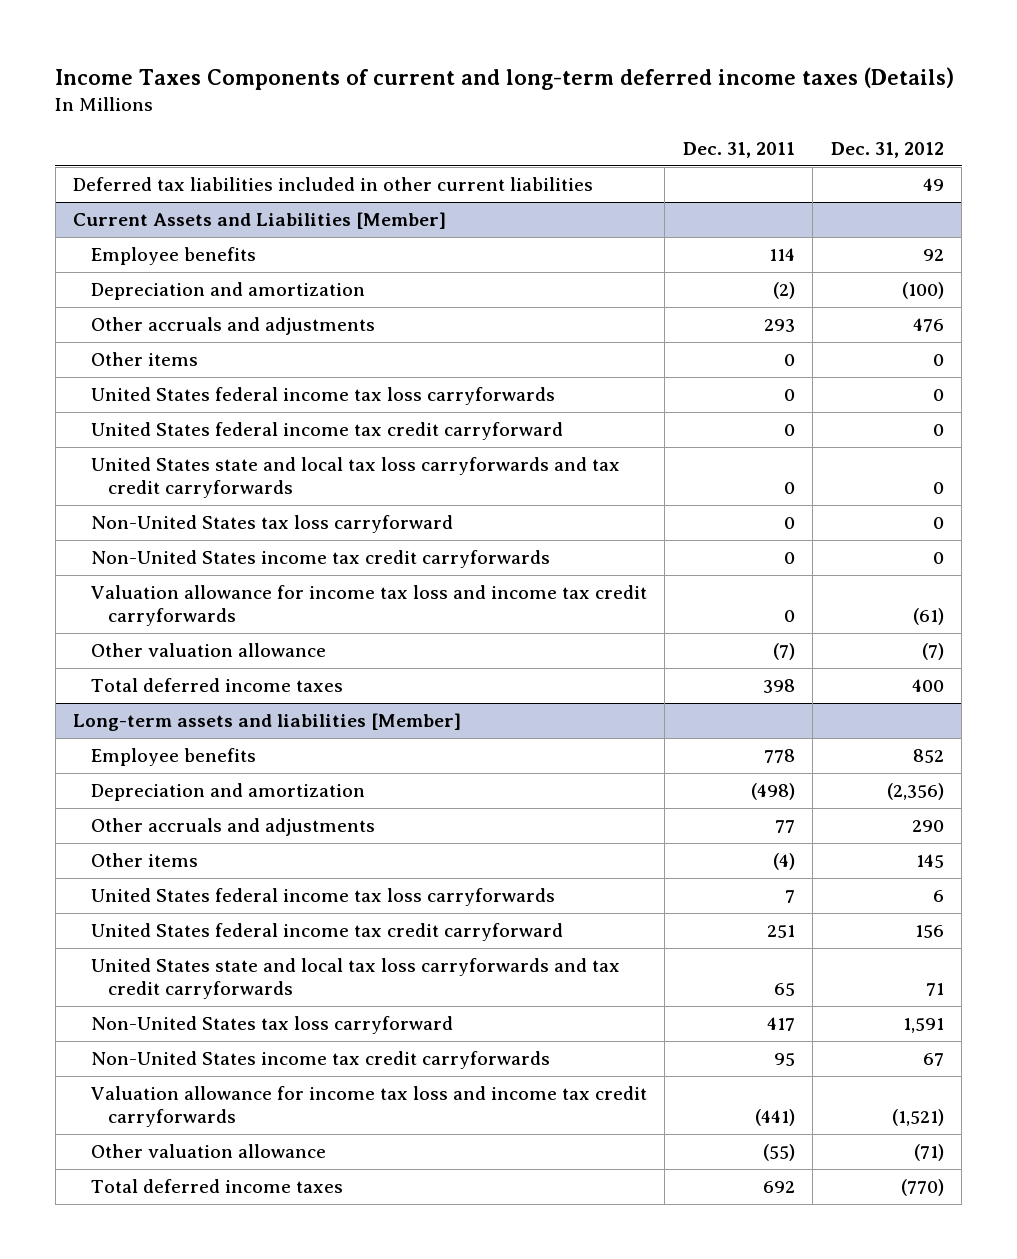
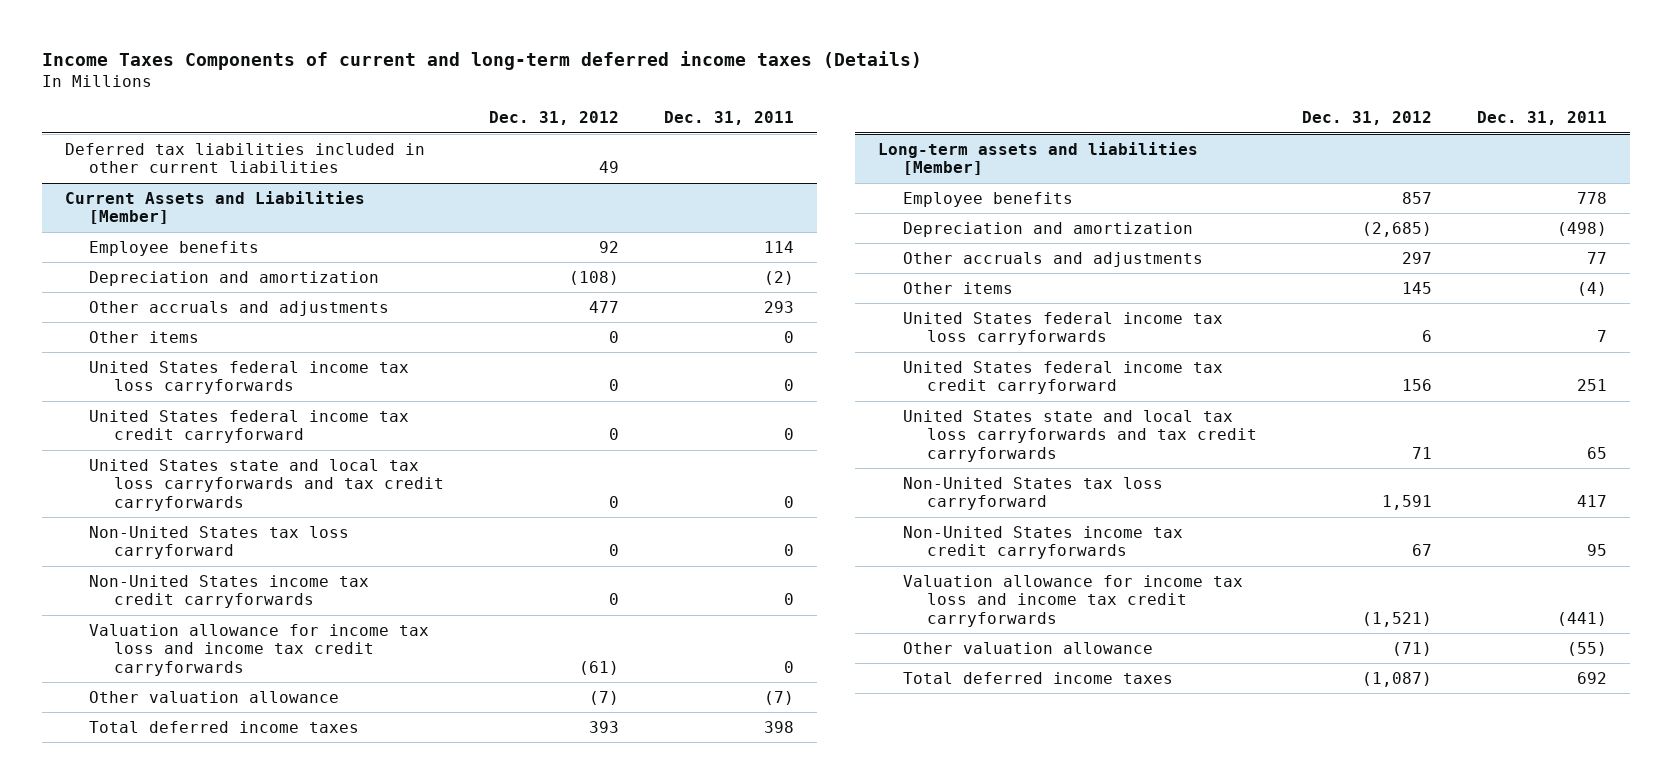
- | Dec. 31, 2011 | Dec. 31, 2012
+ | Dec. 31, 2012 | Dec. 31, 2011
@ Current Assets and Liabilities [Member]
- Depreciation and amortization | (2) | (100)
- Other accruals and adjustments | 293 | 476
+ Depreciation and amortization | (108) | (2)
+ Other accruals and adjustments | 477 | 293
- Total deferred income taxes | 398 | 400
+ Total deferred income taxes | 393 | 398
@ Long-term assets and liabilities [Member]
- Employee benefits | 778 | 852
- Depreciation and amortization | (498) | (2,356)
- Other accruals and adjustments | 77 | 290
+ Employee benefits | 857 | 778
+ Depreciation and amortization | (2,685) | (498)
+ Other accruals and adjustments | 297 | 77
- Total deferred income taxes | 692 | (770)
+ Total deferred income taxes | (1,087) | 692

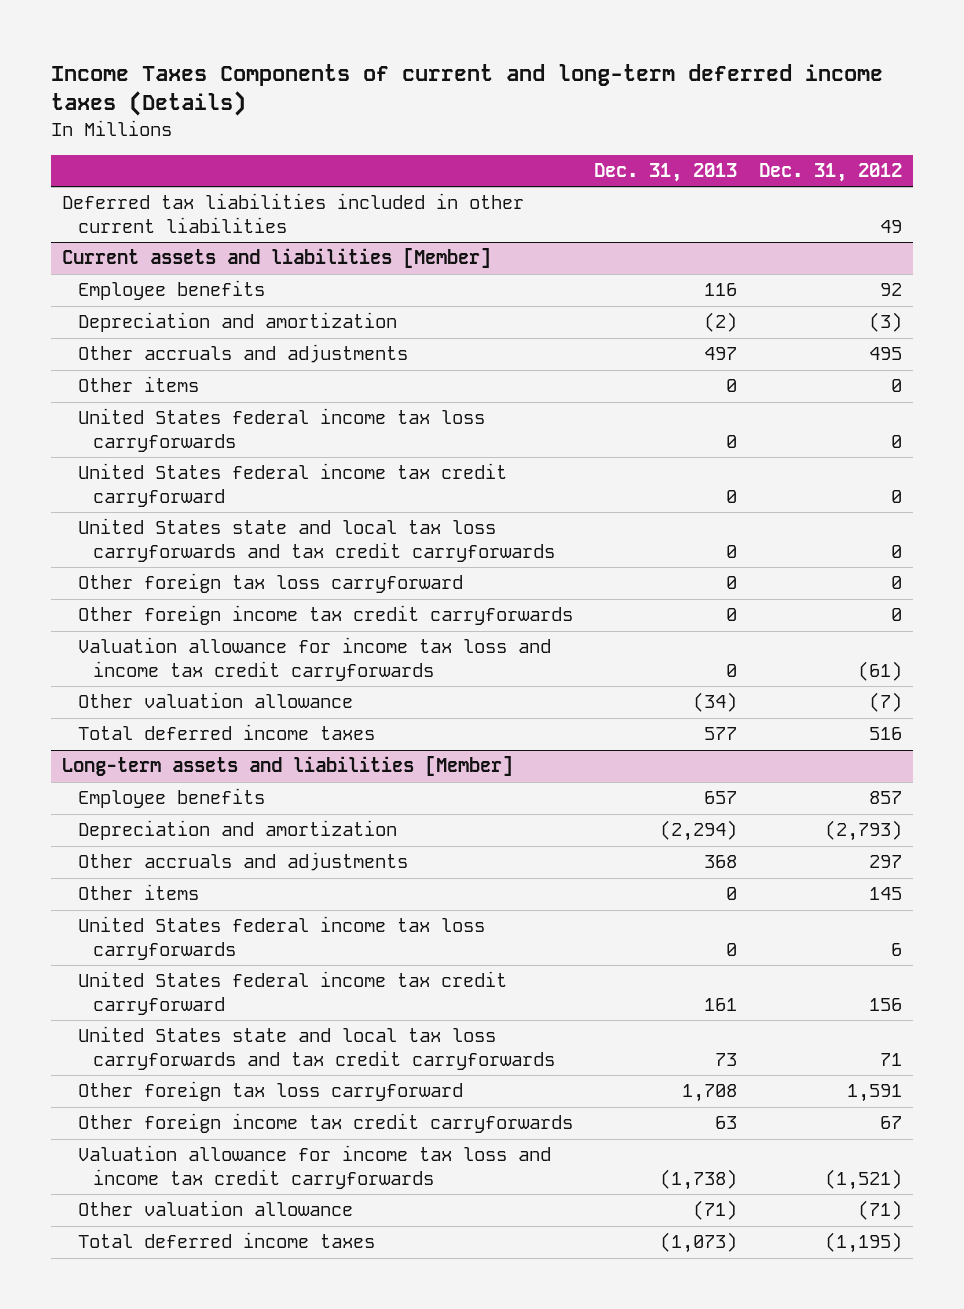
- | Dec. 31, 2012 | Dec. 31, 2011
+ | Dec. 31, 2013 | Dec. 31, 2012
- Current Assets and Liabilities [Member]
+ Current assets and liabilities [Member]
- Depreciation and amortization | (108) | (2)
- Other accruals and adjustments | 477 | 293
+ Depreciation and amortization | (2) | (3)
+ Other accruals and adjustments | 497 | 495
- Non-United States tax loss carryforward | 0 | 0
- Non-United States income tax credit carryforwards | 0 | 0
+ Other foreign tax loss carryforward | 0 | 0
+ Other foreign income tax credit carryforwards | 0 | 0
- Total deferred income taxes | 393 | 398
+ Total deferred income taxes | 577 | 516
@ Long-term assets and liabilities [Member]
- Depreciation and amortization | (2,685) | (498)
+ Depreciation and amortization | (2,294) | (2,793)
- Non-United States tax loss carryforward | 1,591 | 417
- Non-United States income tax credit carryforwards | 67 | 95
+ Other foreign tax loss carryforward | 1,708 | 1,591
+ Other foreign income tax credit carryforwards | 63 | 67
- Total deferred income taxes | (1,087) | 692
+ Total deferred income taxes | (1,073) | (1,195)

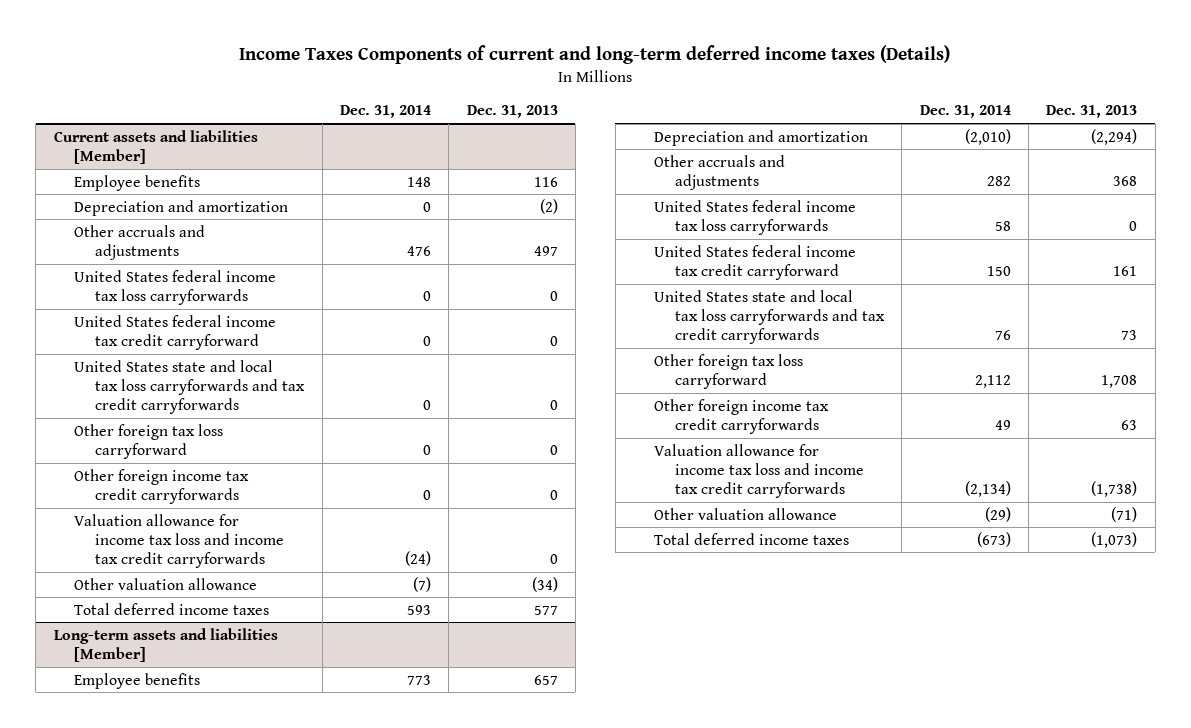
- | Dec. 31, 2013 | Dec. 31, 2012
+ | Dec. 31, 2014 | Dec. 31, 2013
- Deferred tax liabilities included in other current liabilities | | 49
@ Current assets and liabilities [Member]
- Other items | 0 | 0
@ Long-term assets and liabilities [Member]
- Other items | 0 | 145

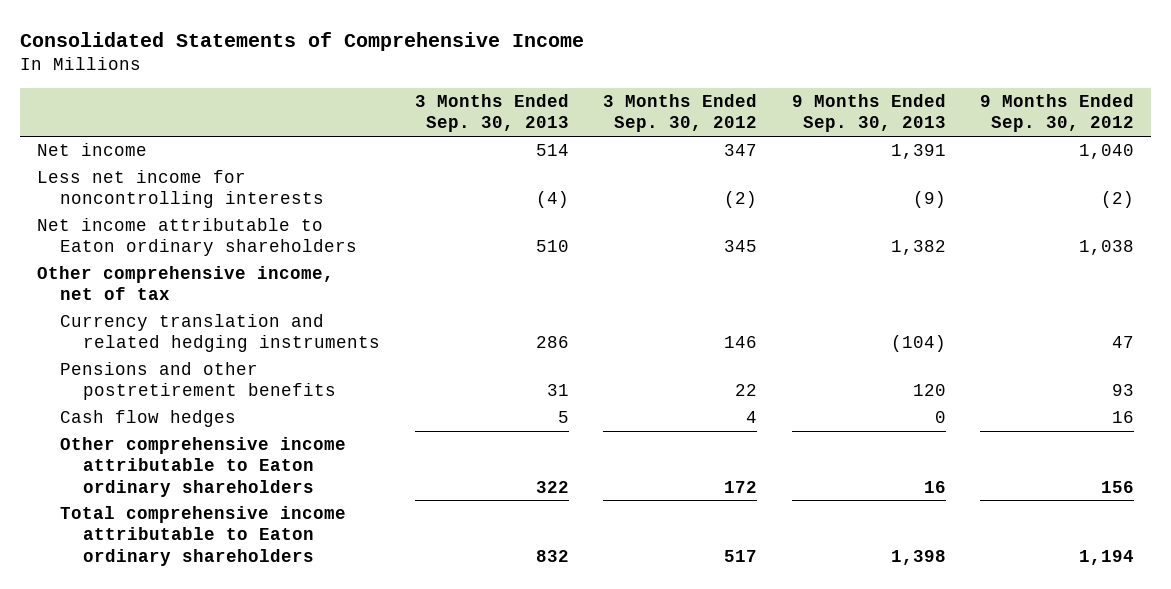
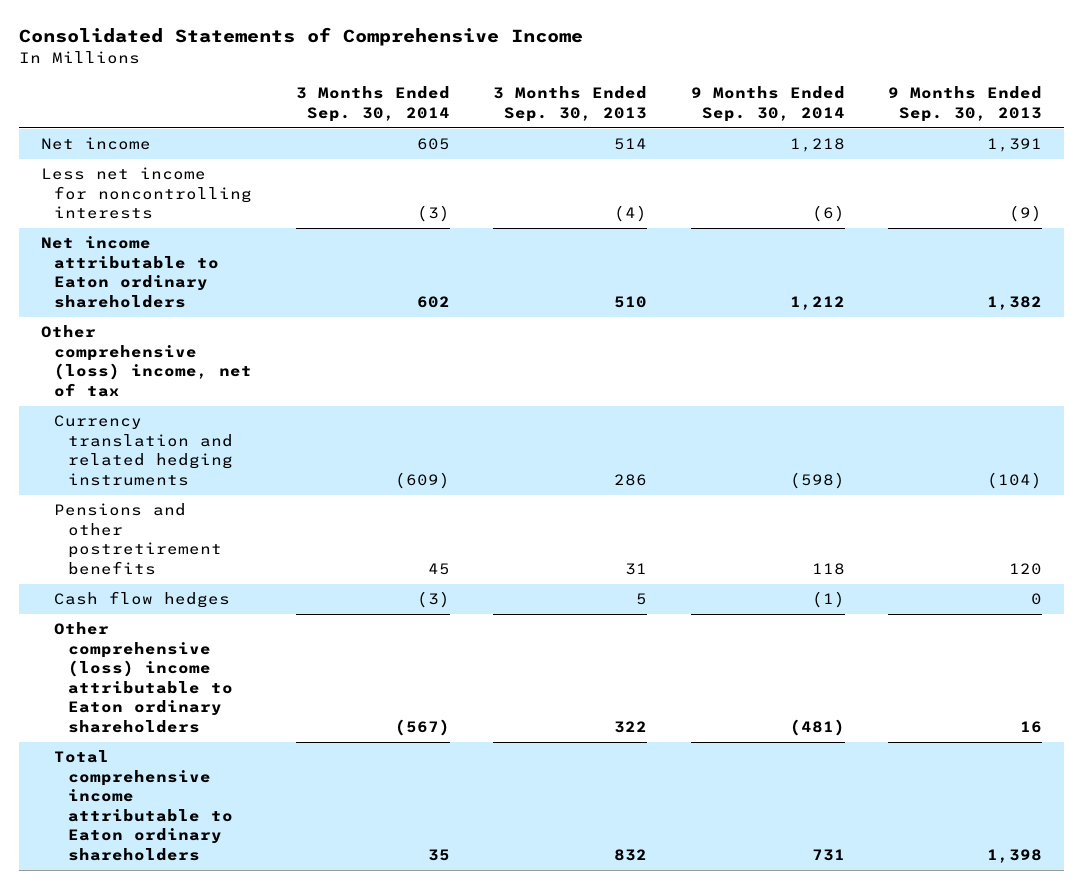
- | 3 Months Ended Sep. 30, 2013 | 3 Months Ended Sep. 30, 2012 | 9 Months Ended Sep. 30, 2013 | 9 Months Ended Sep. 30, 2012
+ | 3 Months Ended Sep. 30, 2014 | 3 Months Ended Sep. 30, 2013 | 9 Months Ended Sep. 30, 2014 | 9 Months Ended Sep. 30, 2013
- Other comprehensive income, net of tax
+ Other comprehensive (loss) income, net of tax
- Other comprehensive income attributable to Eaton ordinary shareholders | 322 | 172 | 16 | 156
+ Other comprehensive (loss) income attributable to Eaton ordinary shareholders | (567) | 322 | (481) | 16

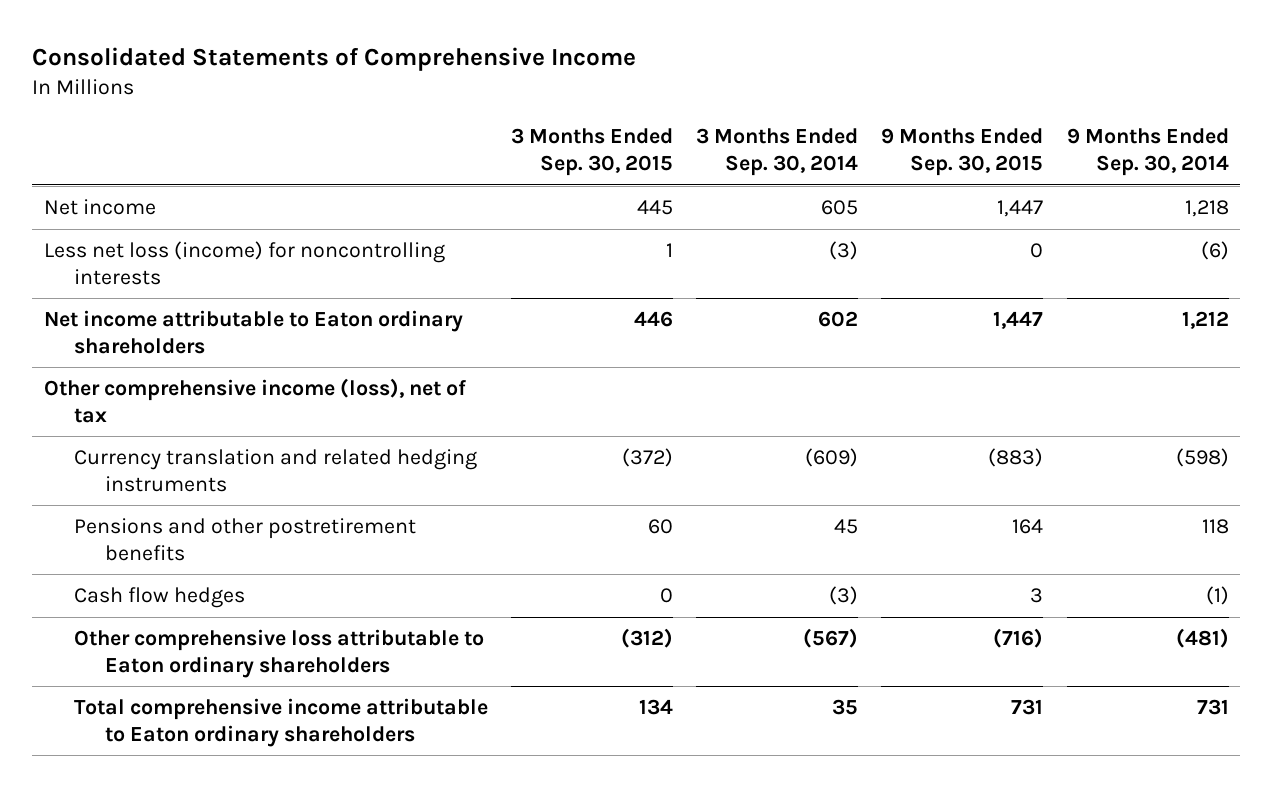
- | 3 Months Ended Sep. 30, 2014 | 3 Months Ended Sep. 30, 2013 | 9 Months Ended Sep. 30, 2014 | 9 Months Ended Sep. 30, 2013
+ | 3 Months Ended Sep. 30, 2015 | 3 Months Ended Sep. 30, 2014 | 9 Months Ended Sep. 30, 2015 | 9 Months Ended Sep. 30, 2014
- Less net income for noncontrolling interests | (3) | (4) | (6) | (9)
+ Less net loss (income) for noncontrolling interests | 1 | (3) | 0 | (6)
- Other comprehensive (loss) income, net of tax
+ Other comprehensive income (loss), net of tax
- Other comprehensive (loss) income attributable to Eaton ordinary shareholders | (567) | 322 | (481) | 16
+ Other comprehensive loss attributable to Eaton ordinary shareholders | (312) | (567) | (716) | (481)

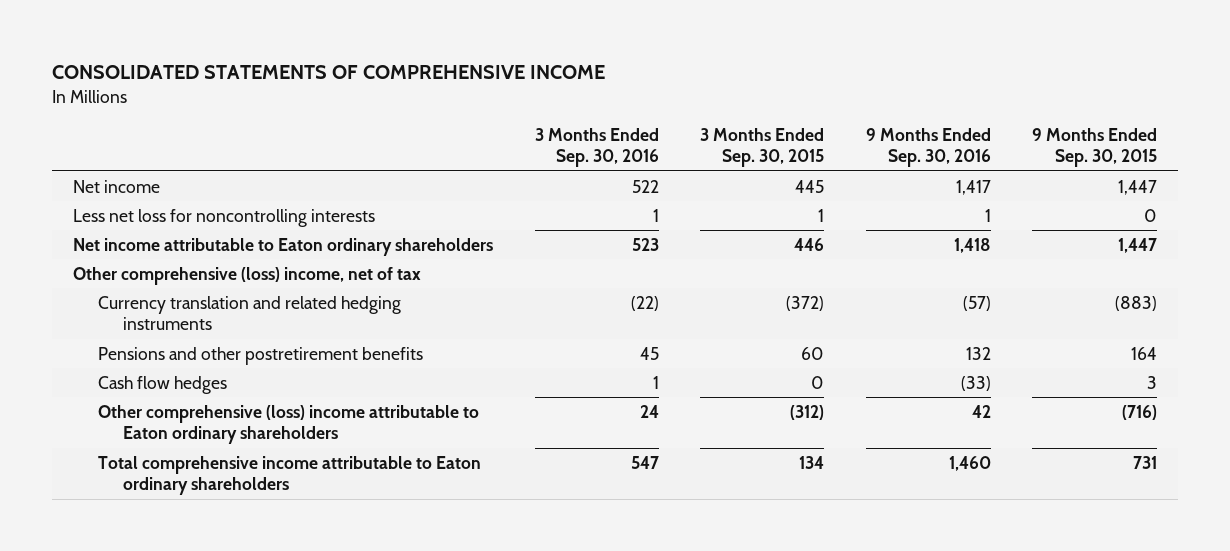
- Consolidated Statements of Comprehensive Income
+ CONSOLIDATED STATEMENTS OF COMPREHENSIVE INCOME
- | 3 Months Ended Sep. 30, 2015 | 3 Months Ended Sep. 30, 2014 | 9 Months Ended Sep. 30, 2015 | 9 Months Ended Sep. 30, 2014
+ | 3 Months Ended Sep. 30, 2016 | 3 Months Ended Sep. 30, 2015 | 9 Months Ended Sep. 30, 2016 | 9 Months Ended Sep. 30, 2015
- Less net loss (income) for noncontrolling interests | 1 | (3) | 0 | (6)
+ Less net loss for noncontrolling interests | 1 | 1 | 1 | 0
- Other comprehensive income (loss), net of tax
+ Other comprehensive (loss) income, net of tax
- Other comprehensive loss attributable to Eaton ordinary shareholders | (312) | (567) | (716) | (481)
+ Other comprehensive (loss) income attributable to Eaton ordinary shareholders | 24 | (312) | 42 | (716)

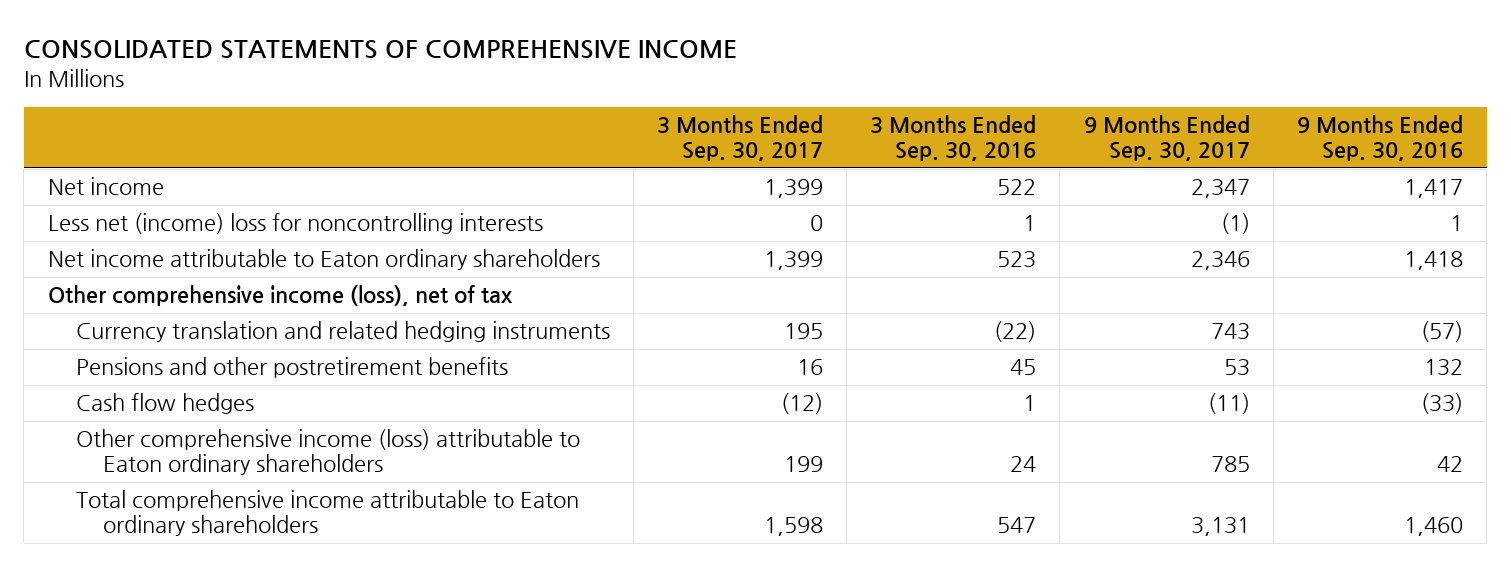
- | 3 Months Ended Sep. 30, 2016 | 3 Months Ended Sep. 30, 2015 | 9 Months Ended Sep. 30, 2016 | 9 Months Ended Sep. 30, 2015
+ | 3 Months Ended Sep. 30, 2017 | 3 Months Ended Sep. 30, 2016 | 9 Months Ended Sep. 30, 2017 | 9 Months Ended Sep. 30, 2016
- Less net loss for noncontrolling interests | 1 | 1 | 1 | 0
+ Less net (income) loss for noncontrolling interests | 0 | 1 | (1) | 1
- Other comprehensive (loss) income, net of tax
+ Other comprehensive income (loss), net of tax
- Other comprehensive (loss) income attributable to Eaton ordinary shareholders | 24 | (312) | 42 | (716)
+ Other comprehensive income (loss) attributable to Eaton ordinary shareholders | 199 | 24 | 785 | 42

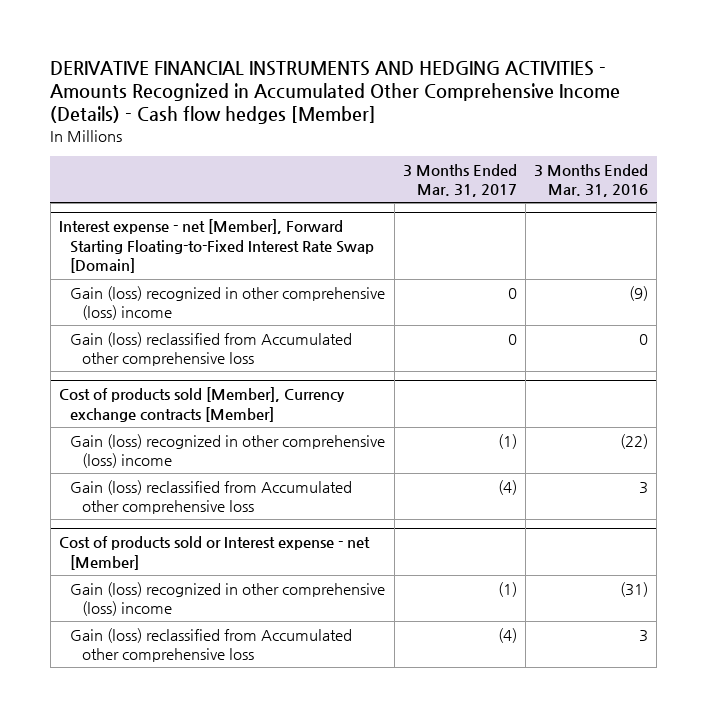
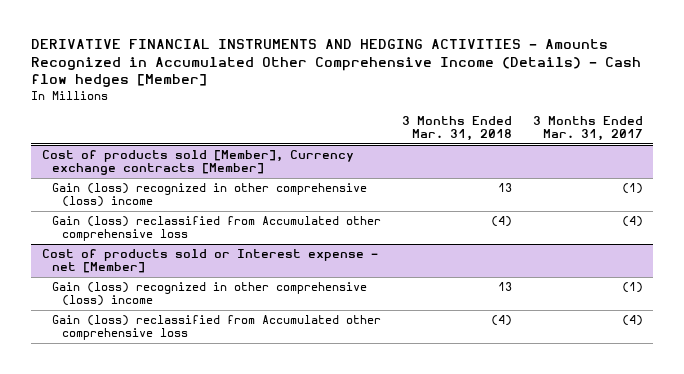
- | 3 Months Ended Mar. 31, 2017 | 3 Months Ended Mar. 31, 2016
+ | 3 Months Ended Mar. 31, 2018 | 3 Months Ended Mar. 31, 2017
- Interest expense - net [Member], Forward Starting Floating-to-Fixed Interest Rate Swap [Domain]
- Gain (loss) recognized in other comprehensive (loss) income | 0 | (9)
- Gain (loss) reclassified from Accumulated other comprehensive loss | 0 | 0

